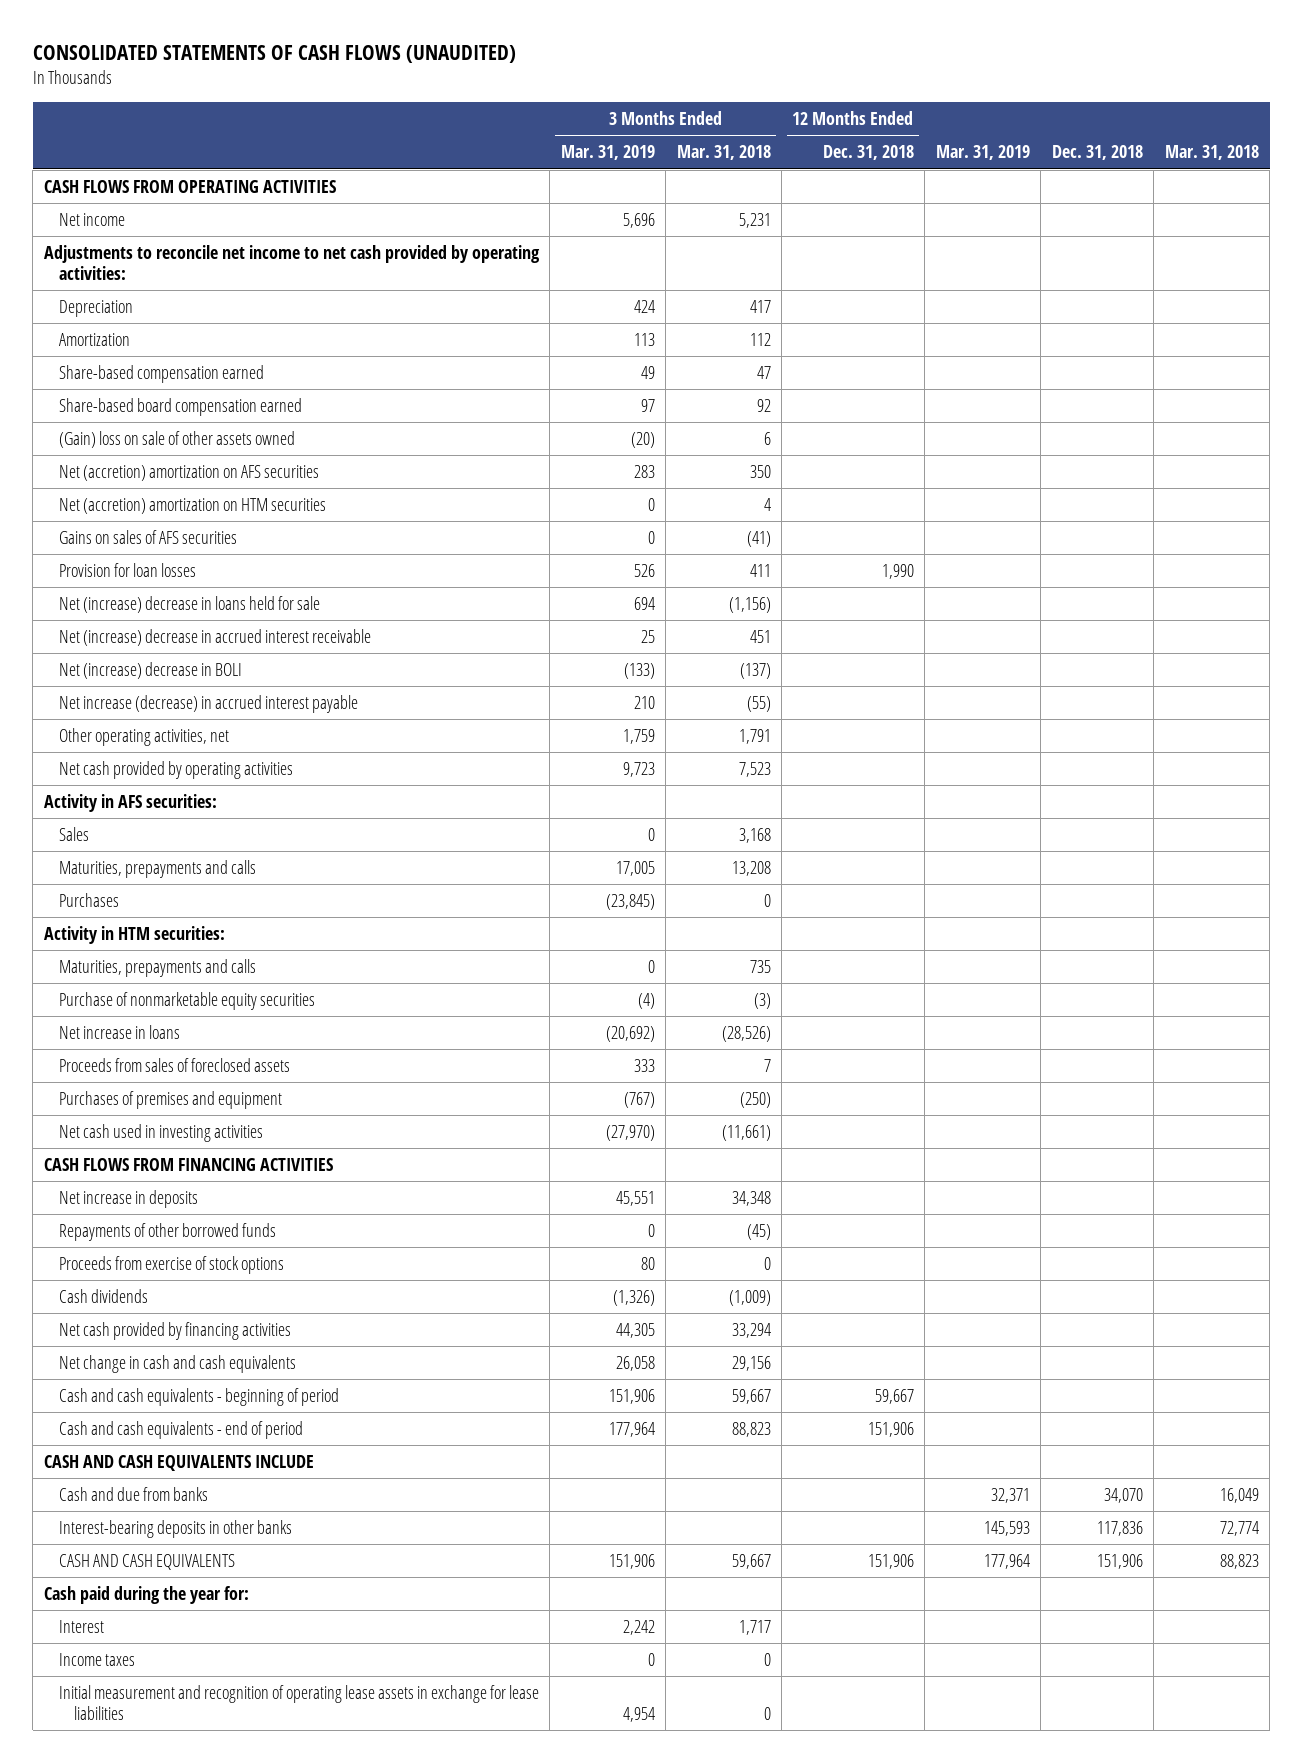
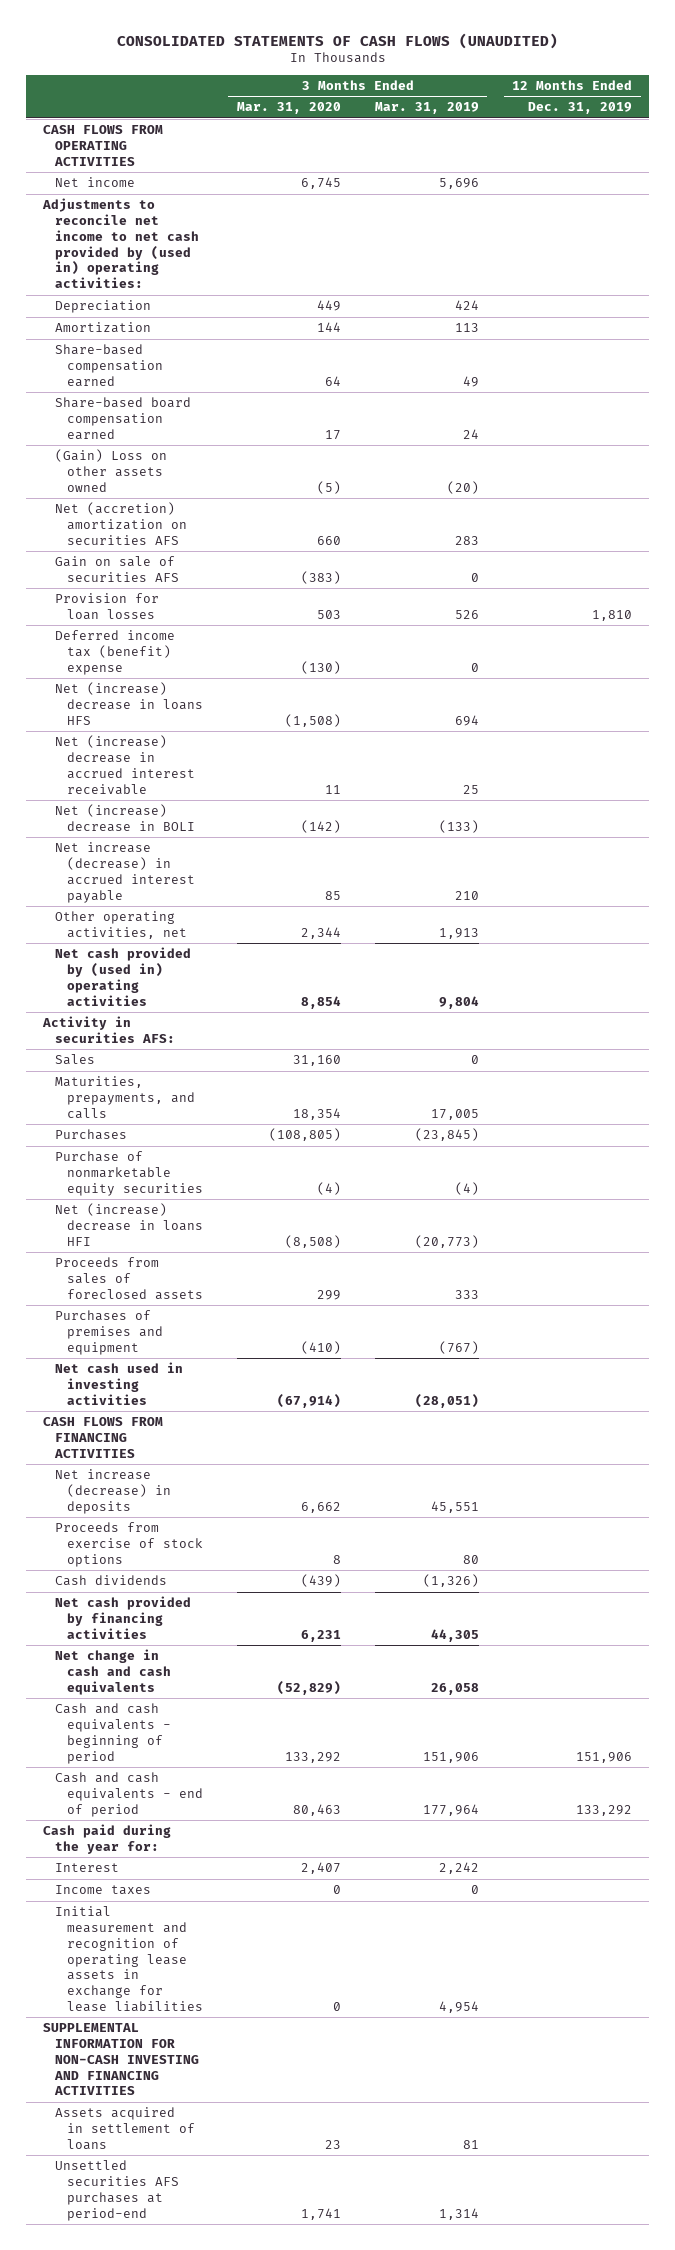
- | 3 Months Ended Mar. 31, 2019 | 3 Months Ended Mar. 31, 2018 | 12 Months Ended Dec. 31, 2018 | Mar. 31, 2019 | Dec. 31, 2018 | Mar. 31, 2018
+ | 3 Months Ended Mar. 31, 2020 | 3 Months Ended Mar. 31, 2019 | 12 Months Ended Dec. 31, 2019
- Adjustments to reconcile net income to net cash provided by operating activities:
+ Adjustments to reconcile net income to net cash provided by (used in) operating activities:
- Share-based board compensation earned | 97 | 92 | | | |
- (Gain) loss on sale of other assets owned | (20) | 6 | | | |
- Net (accretion) amortization on AFS securities | 283 | 350 | | | |
- Net (accretion) amortization on HTM securities | 0 | 4 | | | |
- Gains on sales of AFS securities | 0 | (41) | | | |
+ Share-based board compensation earned | 17 | 24 |
+ (Gain) Loss on other assets owned | (5) | (20) |
+ Net (accretion) amortization on securities AFS | 660 | 283 |
+ Gain on sale of securities AFS | (383) | 0 |
- Net (increase) decrease in loans held for sale | 694 | (1,156) | | | |
+ Deferred income tax (benefit) expense | (130) | 0 |
+ Net (increase) decrease in loans HFS | (1,508) | 694 |
- Other operating activities, net | 1,759 | 1,791 | | | |
- Net cash provided by operating activities | 9,723 | 7,523 | | | |
- Activity in AFS securities:
+ Other operating activities, net | 2,344 | 1,913 |
+ Net cash provided by (used in) operating activities | 8,854 | 9,804 |
+ Activity in securities AFS:
- Maturities, prepayments and calls | 17,005 | 13,208 | | | |
+ Maturities, prepayments, and calls | 18,354 | 17,005 |
- Activity in HTM securities:
- Maturities, prepayments and calls | 0 | 735 | | | |
- Net increase in loans | (20,692) | (28,526) | | | |
+ Net (increase) decrease in loans HFI | (8,508) | (20,773) |
- Net cash used in investing activities | (27,970) | (11,661) | | | |
+ Net cash used in investing activities | (67,914) | (28,051) |
- Net increase in deposits | 45,551 | 34,348 | | | |
- Repayments of other borrowed funds | 0 | (45) | | | |
+ Net increase (decrease) in deposits | 6,662 | 45,551 |
- CASH AND CASH EQUIVALENTS INCLUDE
- Cash and due from banks | | | | 32,371 | 34,070 | 16,049
- Interest-bearing deposits in other banks | | | | 145,593 | 117,836 | 72,774
- CASH AND CASH EQUIVALENTS | 151,906 | 59,667 | 151,906 | 177,964 | 151,906 | 88,823
+ SUPPLEMENTAL INFORMATION FOR NON-CASH INVESTING AND FINANCING ACTIVITIES
+ Assets acquired in settlement of loans | 23 | 81 |
+ Unsettled securities AFS purchases at period-end | 1,741 | 1,314 |

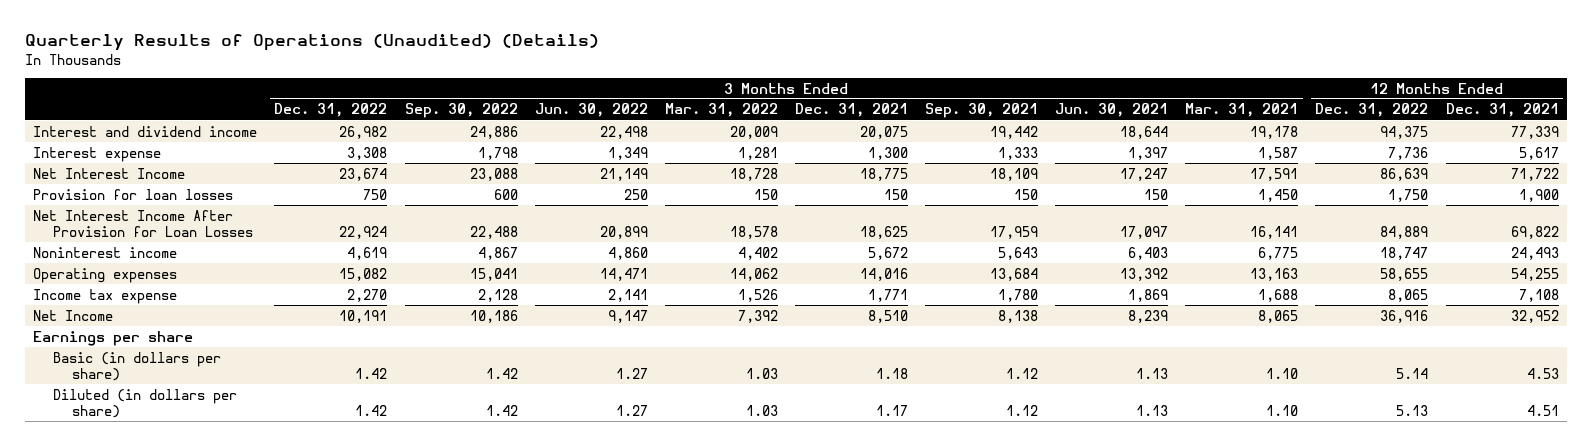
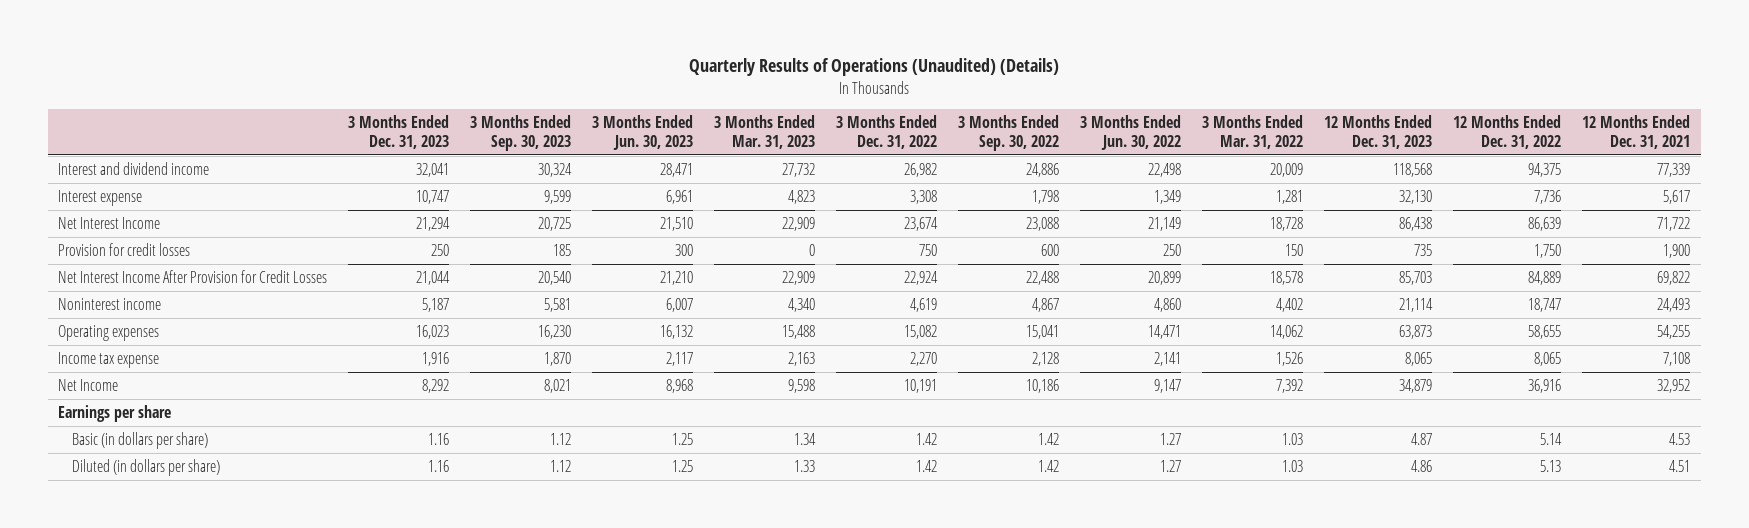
- | 3 Months Ended Dec. 31, 2022 | 3 Months Ended Sep. 30, 2022 | 3 Months Ended Jun. 30, 2022 | 3 Months Ended Mar. 31, 2022 | 3 Months Ended Dec. 31, 2021 | 3 Months Ended Sep. 30, 2021 | 3 Months Ended Jun. 30, 2021 | 3 Months Ended Mar. 31, 2021 | 12 Months Ended Dec. 31, 2022 | 12 Months Ended Dec. 31, 2021
+ | 3 Months Ended Dec. 31, 2023 | 3 Months Ended Sep. 30, 2023 | 3 Months Ended Jun. 30, 2023 | 3 Months Ended Mar. 31, 2023 | 3 Months Ended Dec. 31, 2022 | 3 Months Ended Sep. 30, 2022 | 3 Months Ended Jun. 30, 2022 | 3 Months Ended Mar. 31, 2022 | 12 Months Ended Dec. 31, 2023 | 12 Months Ended Dec. 31, 2022 | 12 Months Ended Dec. 31, 2021
- Provision for loan losses | 750 | 600 | 250 | 150 | 150 | 150 | 150 | 1,450 | 1,750 | 1,900
- Net Interest Income After Provision for Loan Losses | 22,924 | 22,488 | 20,899 | 18,578 | 18,625 | 17,959 | 17,097 | 16,141 | 84,889 | 69,822
+ Provision for credit losses | 250 | 185 | 300 | 0 | 750 | 600 | 250 | 150 | 735 | 1,750 | 1,900
+ Net Interest Income After Provision for Credit Losses | 21,044 | 20,540 | 21,210 | 22,909 | 22,924 | 22,488 | 20,899 | 18,578 | 85,703 | 84,889 | 69,822

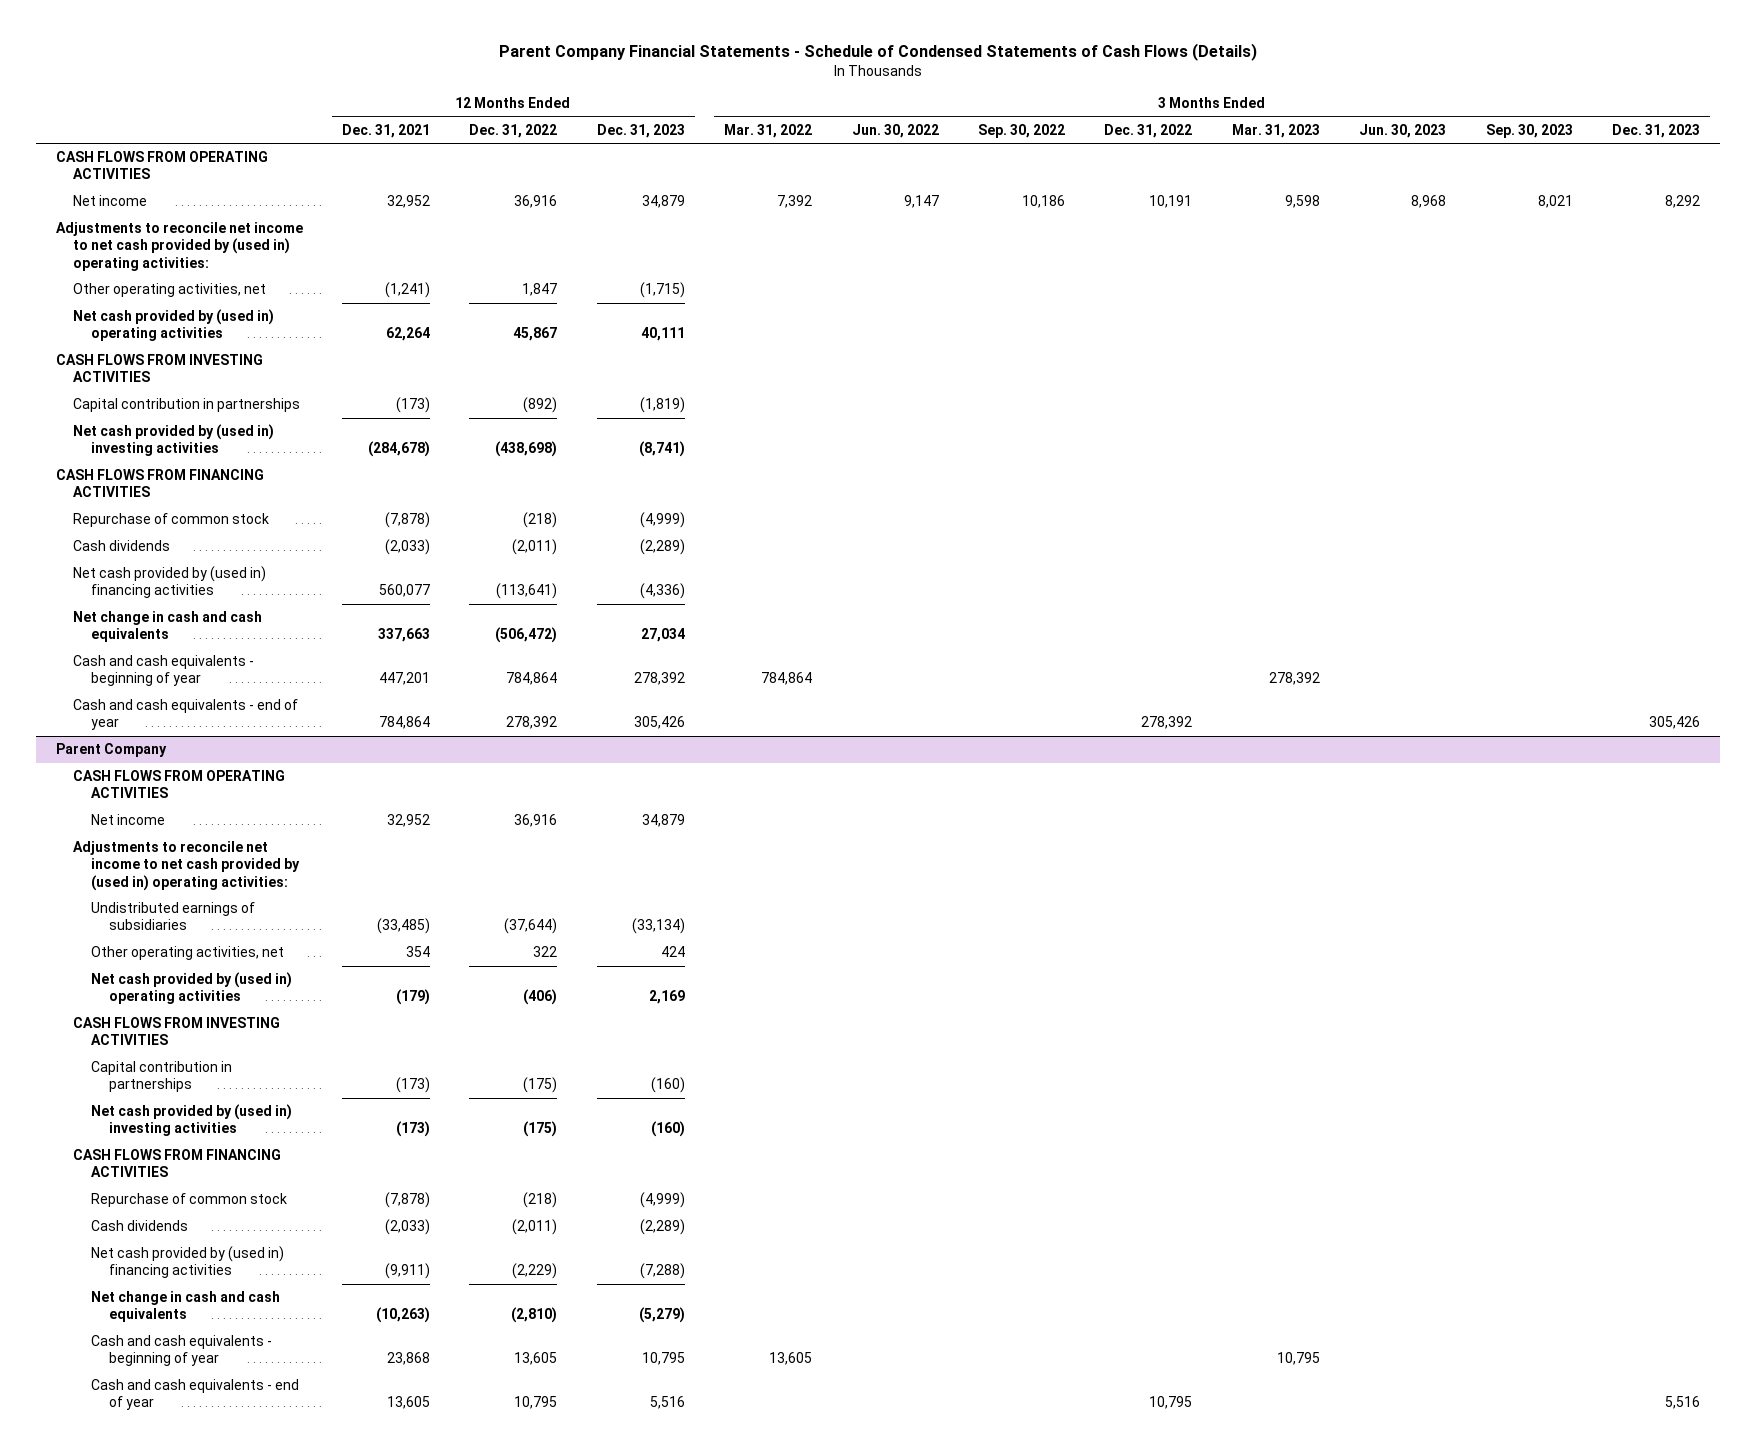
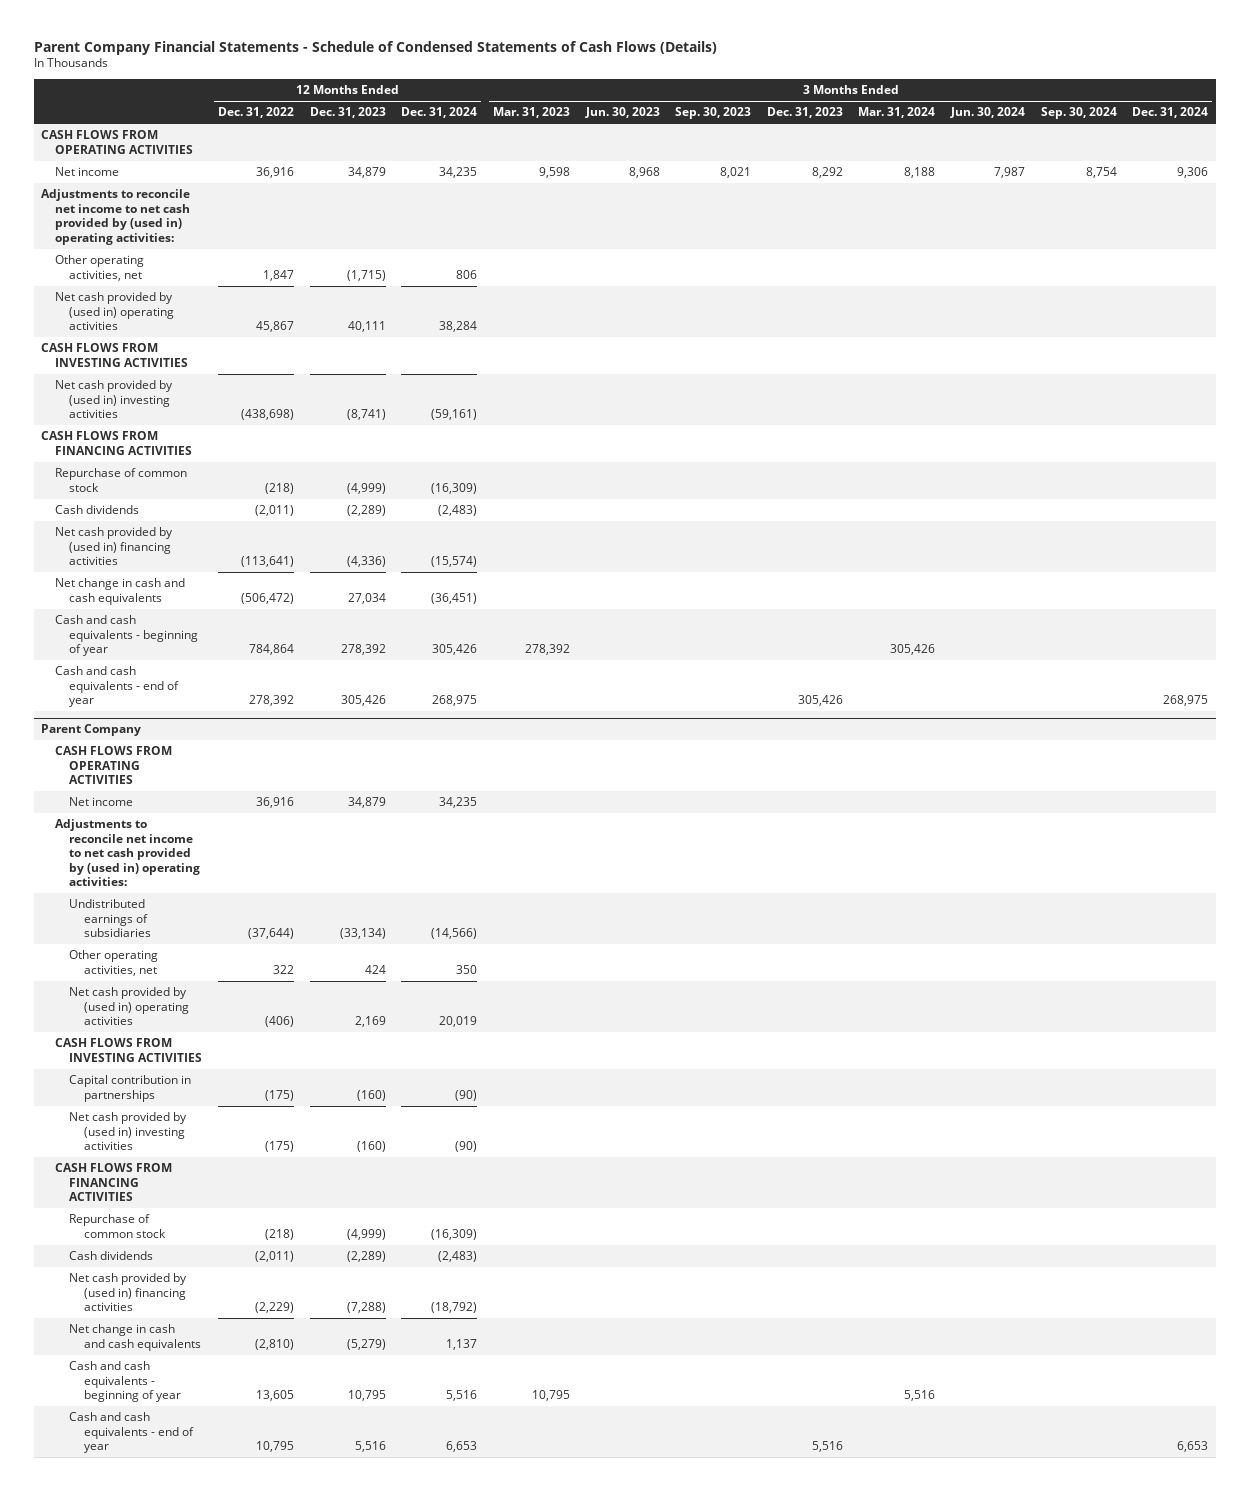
- | 12 Months Ended Dec. 31, 2021 | 12 Months Ended Dec. 31, 2022 | 12 Months Ended Dec. 31, 2023 | 3 Months Ended Mar. 31, 2022 | 3 Months Ended Jun. 30, 2022 | 3 Months Ended Sep. 30, 2022 | 3 Months Ended Dec. 31, 2022 | 3 Months Ended Mar. 31, 2023 | 3 Months Ended Jun. 30, 2023 | 3 Months Ended Sep. 30, 2023 | 3 Months Ended Dec. 31, 2023
+ | 12 Months Ended Dec. 31, 2022 | 12 Months Ended Dec. 31, 2023 | 12 Months Ended Dec. 31, 2024 | 3 Months Ended Mar. 31, 2023 | 3 Months Ended Jun. 30, 2023 | 3 Months Ended Sep. 30, 2023 | 3 Months Ended Dec. 31, 2023 | 3 Months Ended Mar. 31, 2024 | 3 Months Ended Jun. 30, 2024 | 3 Months Ended Sep. 30, 2024 | 3 Months Ended Dec. 31, 2024
- Capital contribution in partnerships | (173) | (892) | (1,819) | | | | | | | |

